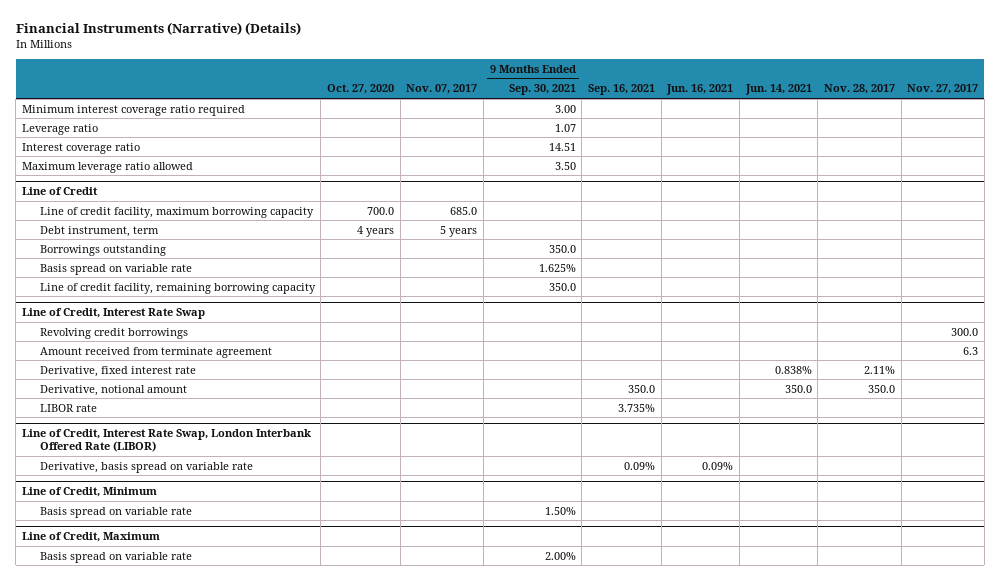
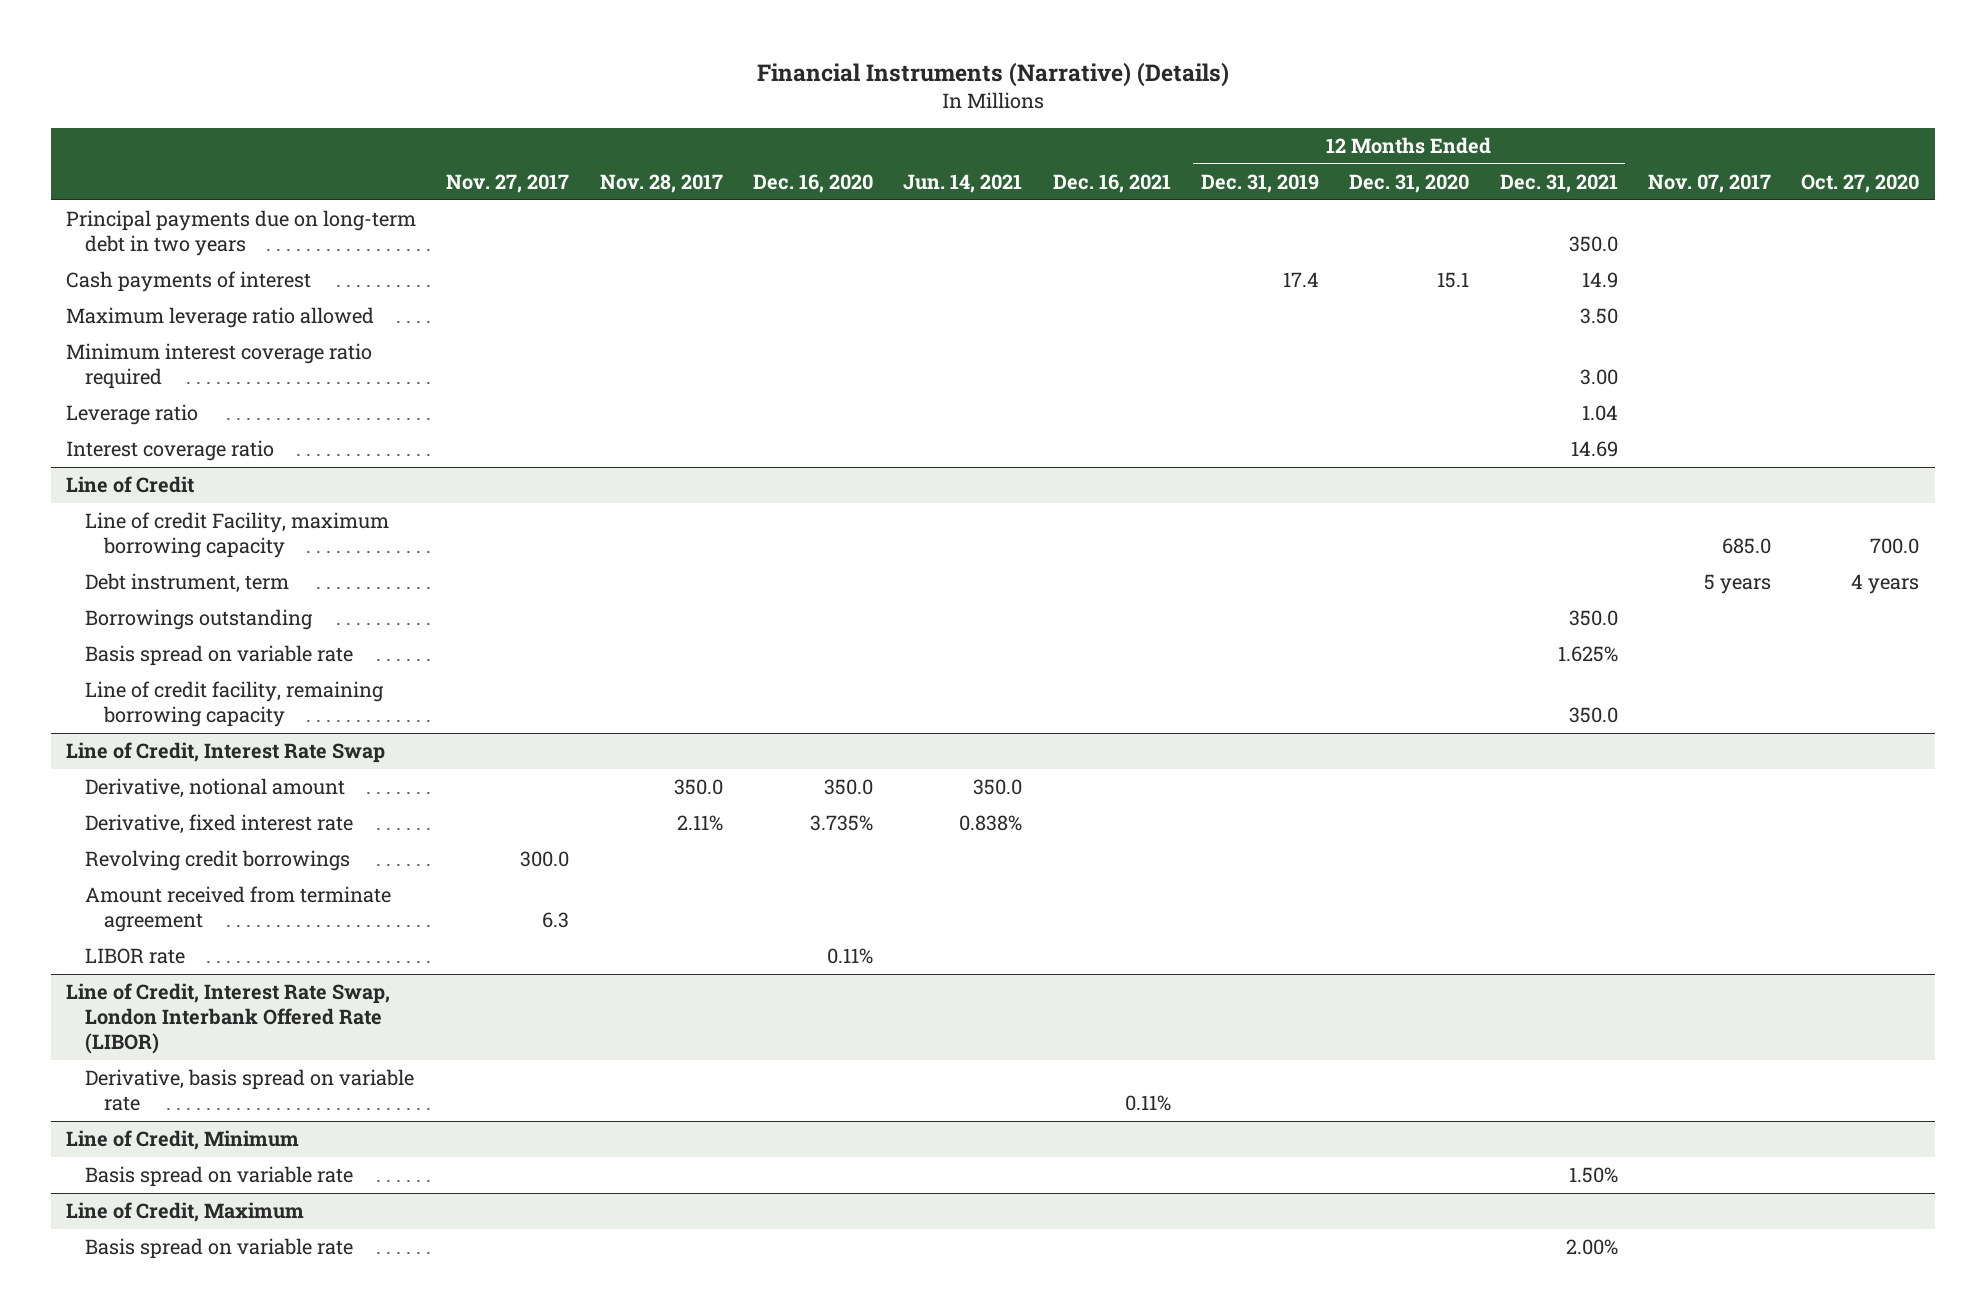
- | Oct. 27, 2020 | Nov. 07, 2017 | 9 Months Ended Sep. 30, 2021 | Sep. 16, 2021 | Jun. 16, 2021 | Jun. 14, 2021 | Nov. 28, 2017 | Nov. 27, 2017
+ | Nov. 27, 2017 | Nov. 28, 2017 | Dec. 16, 2020 | Jun. 14, 2021 | Dec. 16, 2021 | 12 Months Ended Dec. 31, 2019 | 12 Months Ended Dec. 31, 2020 | 12 Months Ended Dec. 31, 2021 | Nov. 07, 2017 | Oct. 27, 2020
+ Principal payments due on long-term debt in two years | | | | | | | | 350.0 | |
+ Cash payments of interest | | | | | | 17.4 | 15.1 | 14.9 | |
moved up: Maximum leverage ratio allowed | | | | | | | | 3.50 | |
@ Line of Credit
- Line of credit facility, maximum borrowing capacity | 700.0 | 685.0 | | | | | |
+ Line of credit Facility, maximum borrowing capacity | | | | | | | | | 685.0 | 700.0
@ Line of Credit, Interest Rate Swap
moved up: Derivative, notional amount | | 350.0 | 350.0 | 350.0 | | | | | |
moved up: Derivative, fixed interest rate | | 2.11% | 3.735% | 0.838% | | | | | |

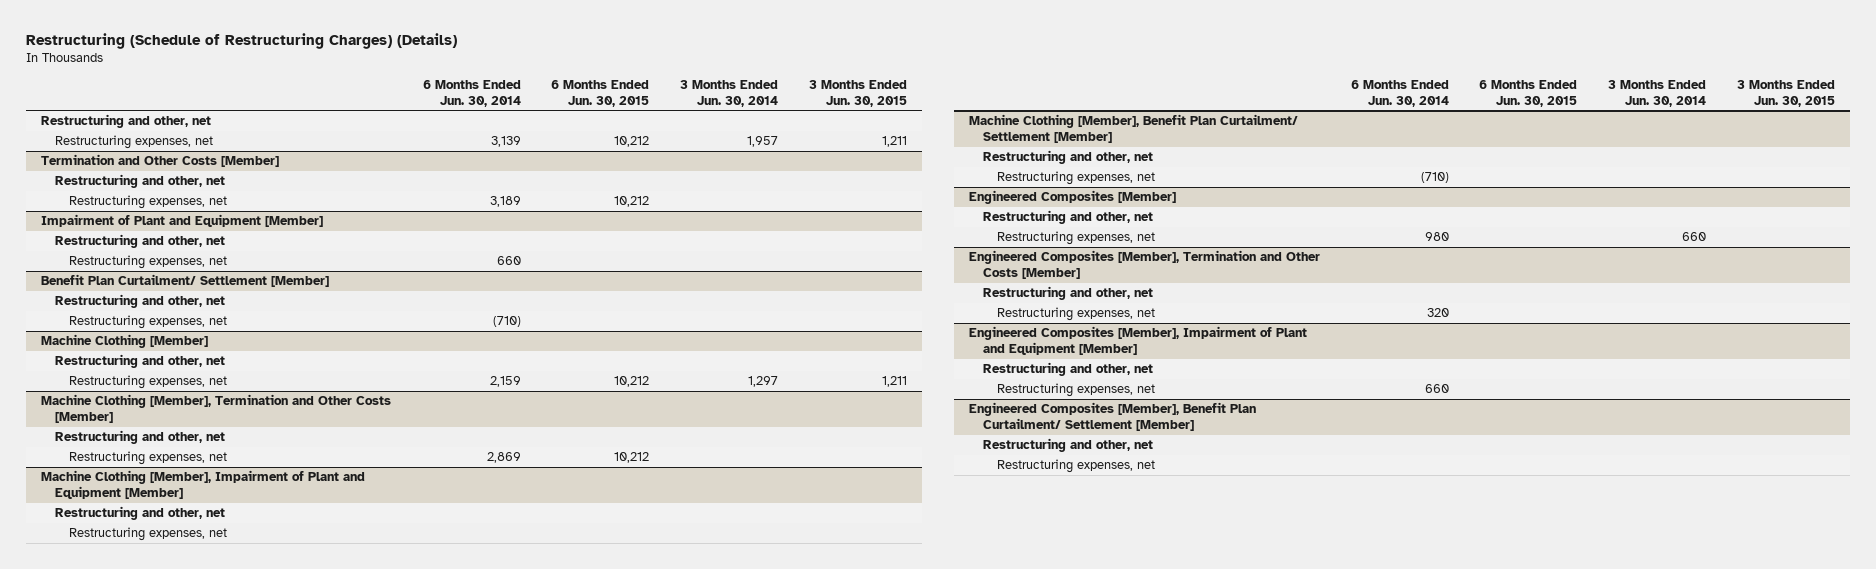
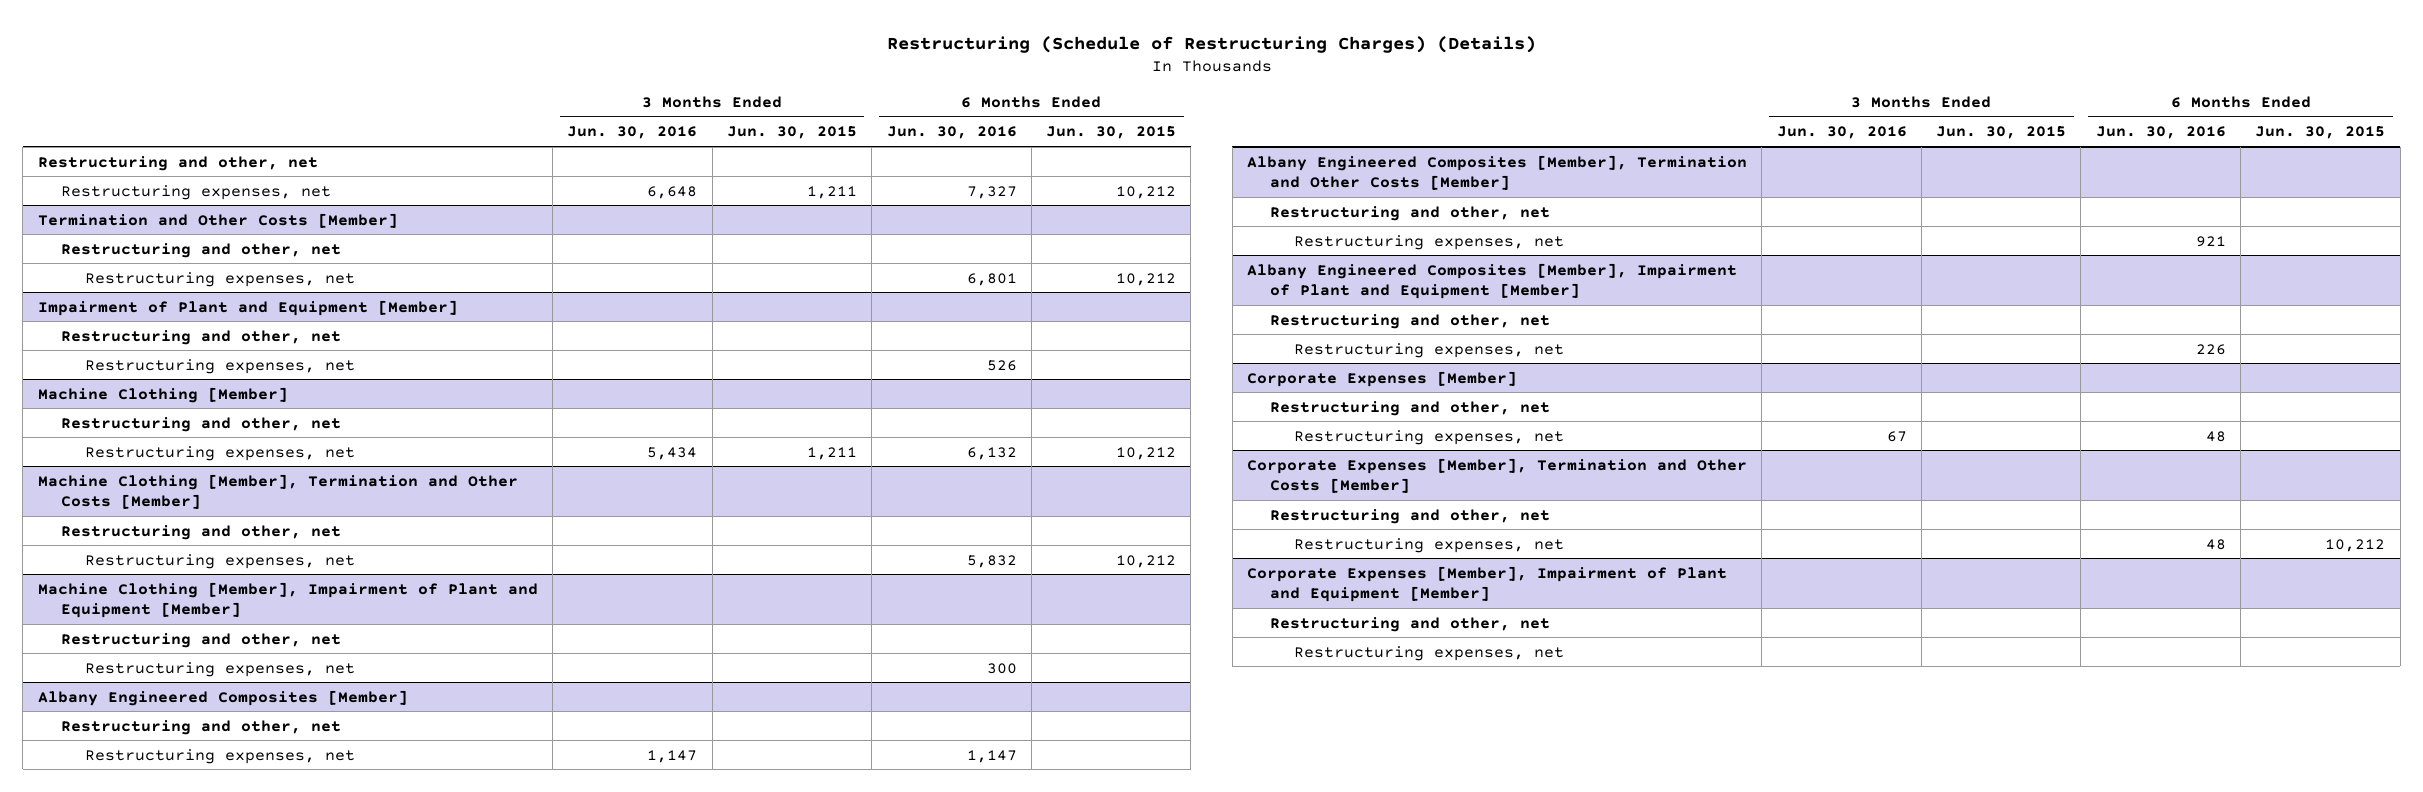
- | 6 Months Ended Jun. 30, 2014 | 6 Months Ended Jun. 30, 2015 | 3 Months Ended Jun. 30, 2014 | 3 Months Ended Jun. 30, 2015
+ | 3 Months Ended Jun. 30, 2016 | 3 Months Ended Jun. 30, 2015 | 6 Months Ended Jun. 30, 2016 | 6 Months Ended Jun. 30, 2015
- Benefit Plan Curtailment/ Settlement [Member]
- Restructuring and other, net
- Restructuring expenses, net | (710) | | |
- Machine Clothing [Member], Benefit Plan Curtailment/ Settlement [Member]
- Restructuring and other, net
- Restructuring expenses, net | (710) | | |
- Engineered Composites [Member]
+ Albany Engineered Composites [Member]
- Engineered Composites [Member], Termination and Other Costs [Member]
+ Albany Engineered Composites [Member], Termination and Other Costs [Member]
- Engineered Composites [Member], Impairment of Plant and Equipment [Member]
+ Albany Engineered Composites [Member], Impairment of Plant and Equipment [Member]
- Engineered Composites [Member], Benefit Plan Curtailment/ Settlement [Member]
- Restructuring and other, net
- Restructuring expenses, net
+ Corporate Expenses [Member]
+ Restructuring and other, net
+ Restructuring expenses, net | 67 | | 48 |
+ Corporate Expenses [Member], Termination and Other Costs [Member]
+ Restructuring and other, net
+ Restructuring expenses, net | | | 48 | 10,212
+ Corporate Expenses [Member], Impairment of Plant and Equipment [Member]
+ Restructuring and other, net
+ Restructuring expenses, net

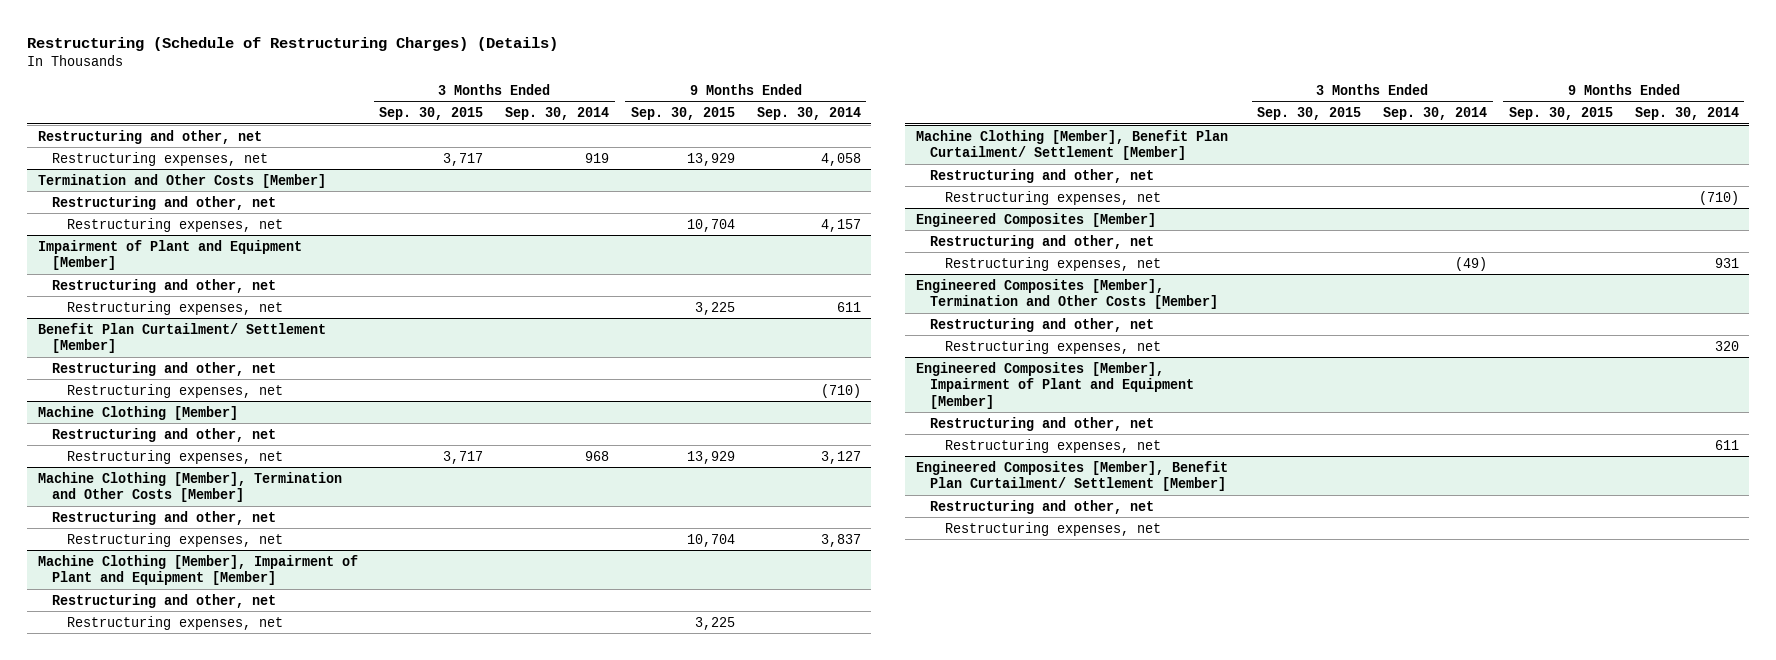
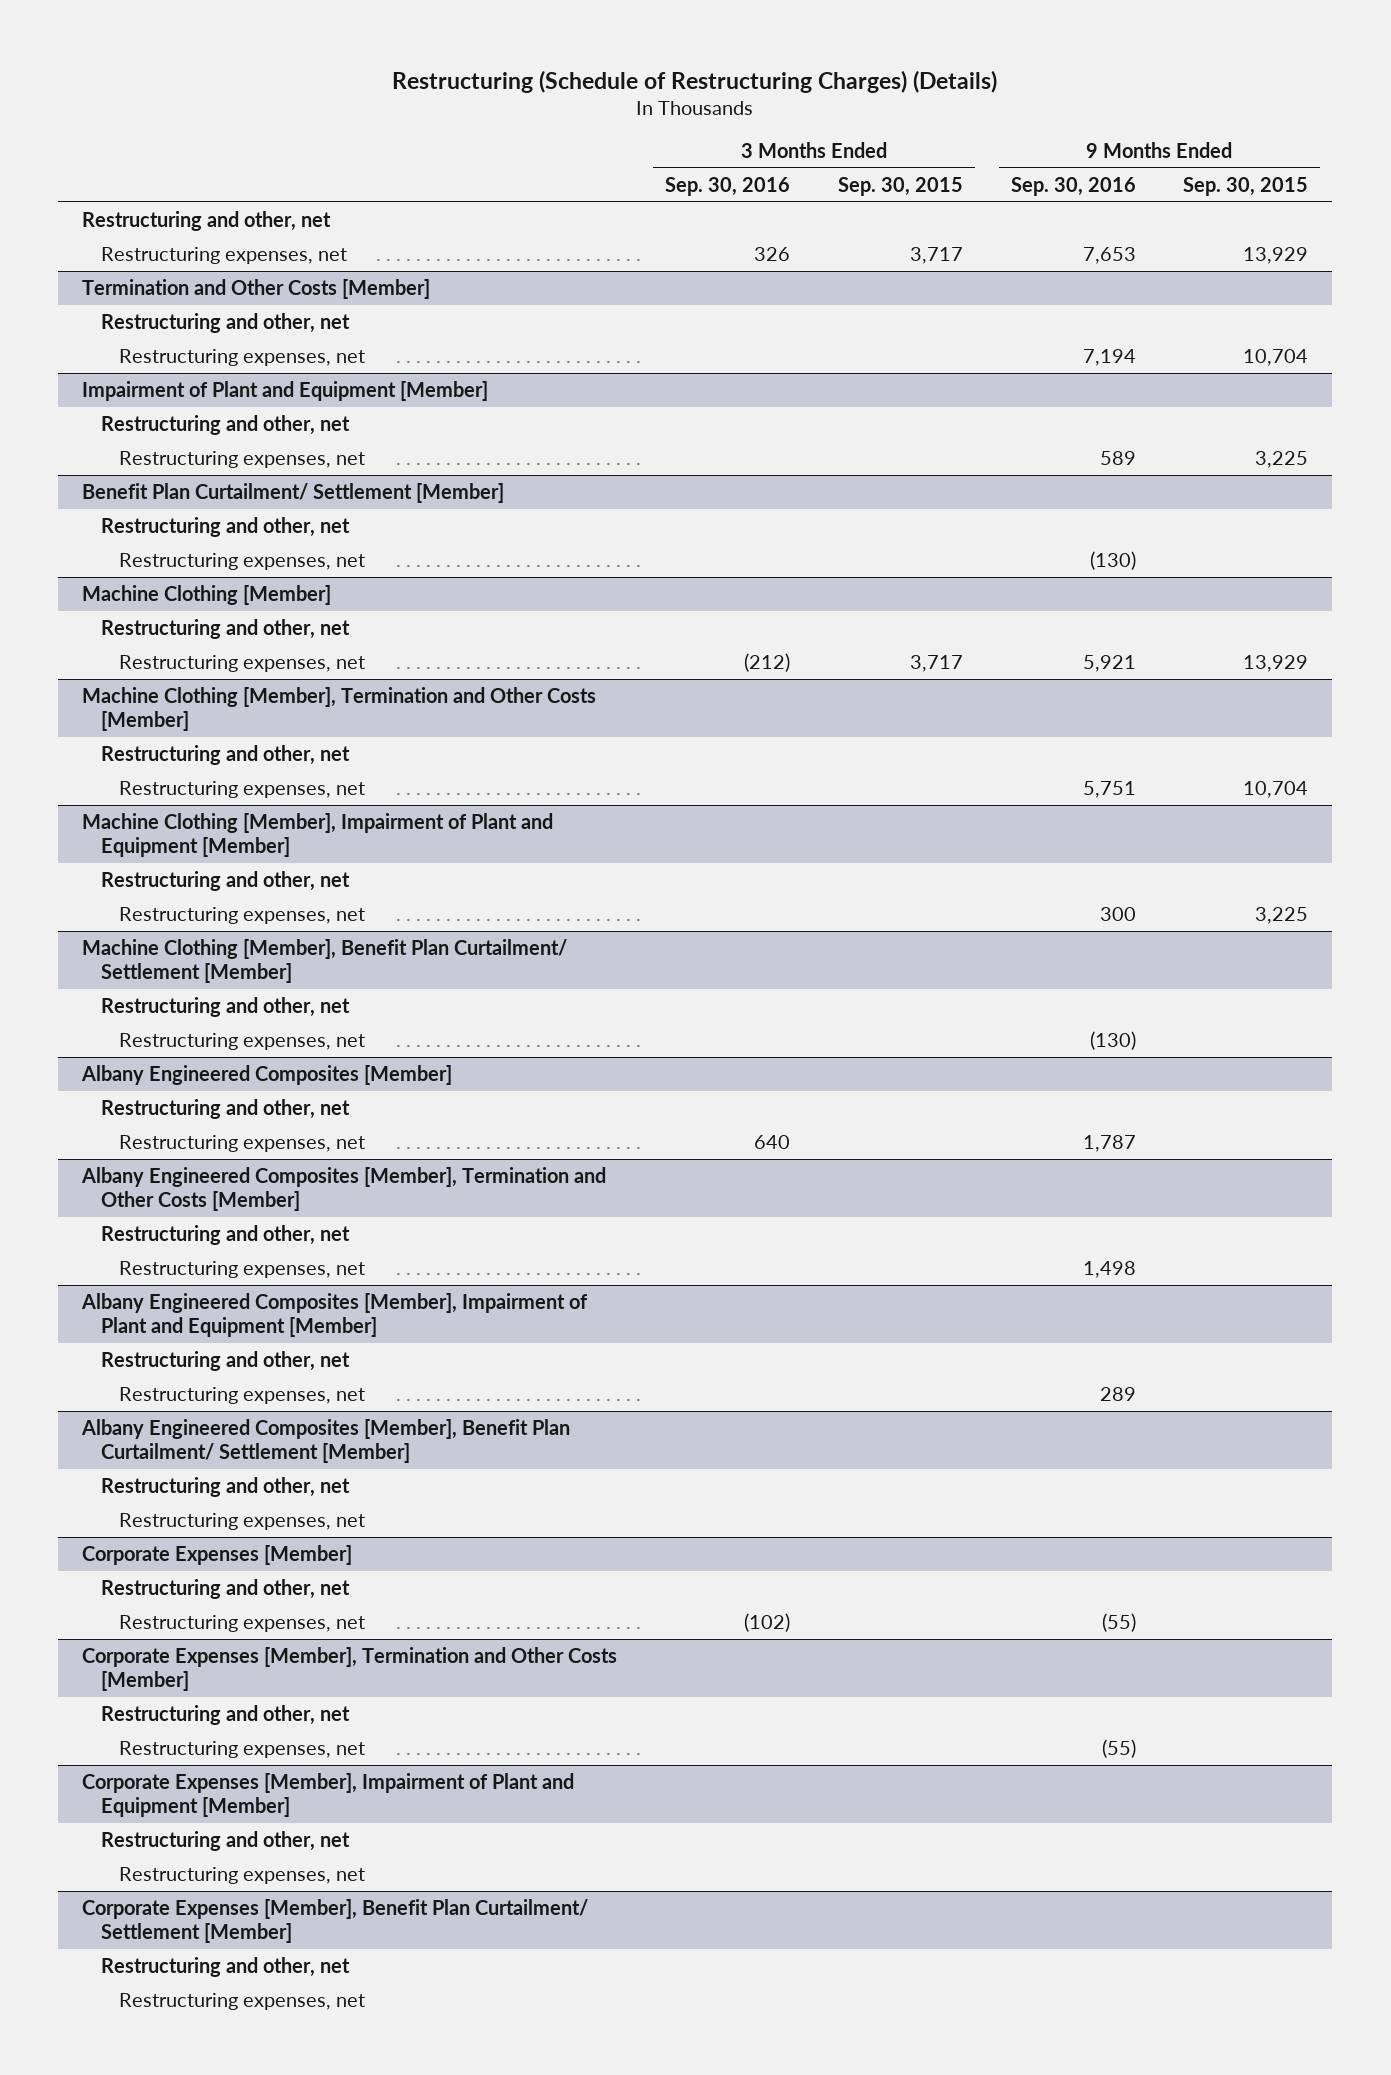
- | 3 Months Ended Sep. 30, 2015 | 3 Months Ended Sep. 30, 2014 | 9 Months Ended Sep. 30, 2015 | 9 Months Ended Sep. 30, 2014
+ | 3 Months Ended Sep. 30, 2016 | 3 Months Ended Sep. 30, 2015 | 9 Months Ended Sep. 30, 2016 | 9 Months Ended Sep. 30, 2015
- Engineered Composites [Member]
+ Albany Engineered Composites [Member]
- Engineered Composites [Member], Termination and Other Costs [Member]
+ Albany Engineered Composites [Member], Termination and Other Costs [Member]
- Engineered Composites [Member], Impairment of Plant and Equipment [Member]
+ Albany Engineered Composites [Member], Impairment of Plant and Equipment [Member]
- Engineered Composites [Member], Benefit Plan Curtailment/ Settlement [Member]
+ Albany Engineered Composites [Member], Benefit Plan Curtailment/ Settlement [Member]
+ Corporate Expenses [Member]
+ Restructuring and other, net
+ Restructuring expenses, net | (102) | | (55) |
+ Corporate Expenses [Member], Termination and Other Costs [Member]
+ Restructuring and other, net
+ Restructuring expenses, net | | | (55) |
+ Corporate Expenses [Member], Impairment of Plant and Equipment [Member]
+ Restructuring and other, net
+ Restructuring expenses, net
+ Corporate Expenses [Member], Benefit Plan Curtailment/ Settlement [Member]
+ Restructuring and other, net
+ Restructuring expenses, net

